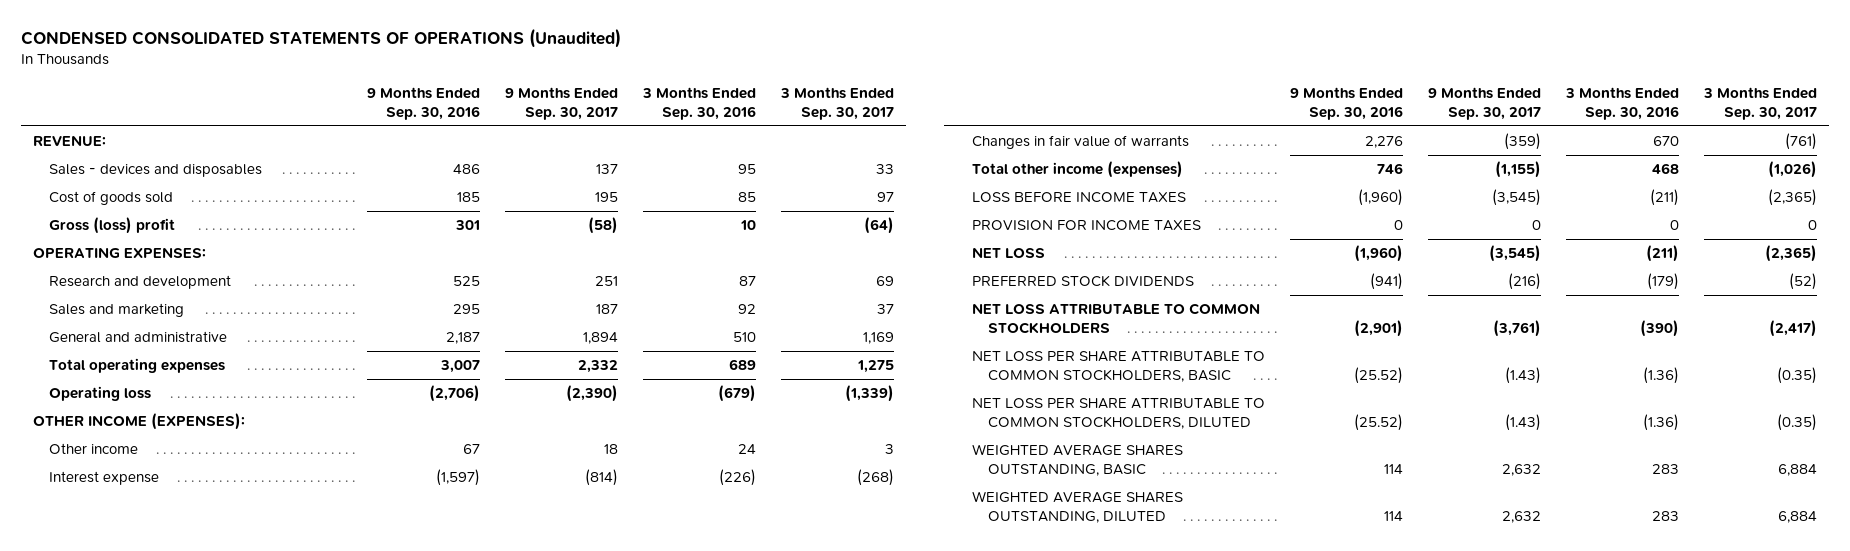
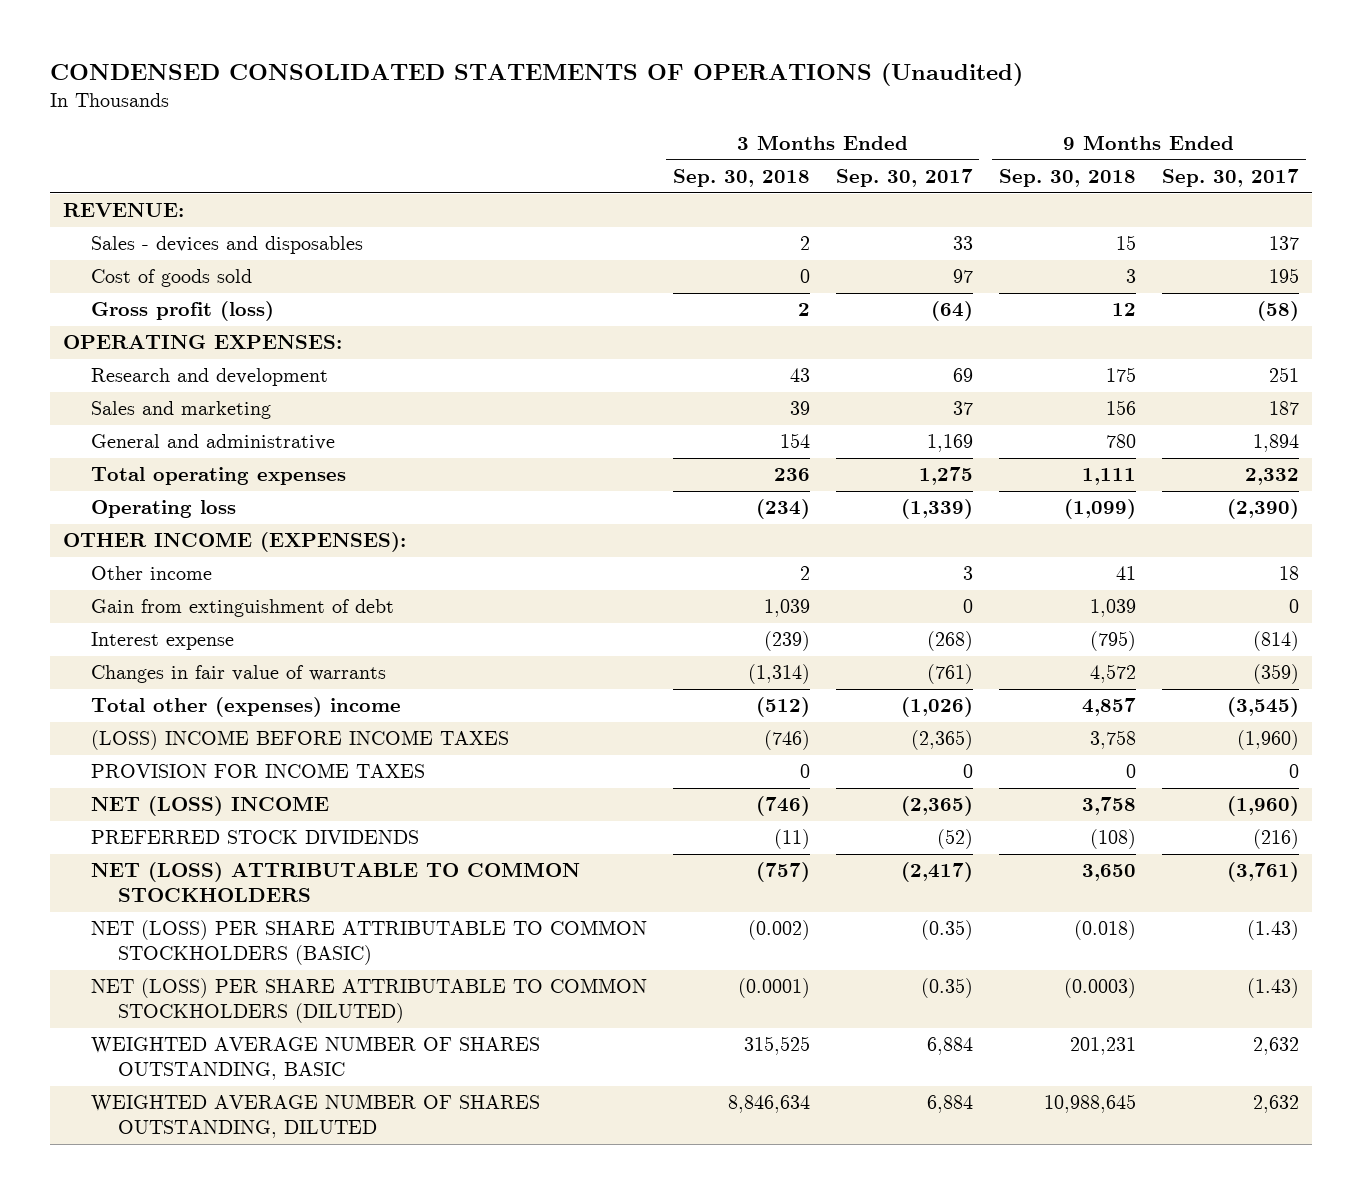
- | 9 Months Ended Sep. 30, 2016 | 9 Months Ended Sep. 30, 2017 | 3 Months Ended Sep. 30, 2016 | 3 Months Ended Sep. 30, 2017
+ | 3 Months Ended Sep. 30, 2018 | 3 Months Ended Sep. 30, 2017 | 9 Months Ended Sep. 30, 2018 | 9 Months Ended Sep. 30, 2017
- Gross (loss) profit | 301 | (58) | 10 | (64)
+ Gross profit (loss) | 2 | (64) | 12 | (58)
+ Gain from extinguishment of debt | 1,039 | 0 | 1,039 | 0
- Total other income (expenses) | 746 | (1,155) | 468 | (1,026)
- LOSS BEFORE INCOME TAXES | (1,960) | (3,545) | (211) | (2,365)
+ Total other (expenses) income | (512) | (1,026) | 4,857 | (3,545)
+ (LOSS) INCOME BEFORE INCOME TAXES | (746) | (2,365) | 3,758 | (1,960)
- NET LOSS | (1,960) | (3,545) | (211) | (2,365)
+ NET (LOSS) INCOME | (746) | (2,365) | 3,758 | (1,960)
- NET LOSS ATTRIBUTABLE TO COMMON STOCKHOLDERS | (2,901) | (3,761) | (390) | (2,417)
- NET LOSS PER SHARE ATTRIBUTABLE TO COMMON STOCKHOLDERS, BASIC | (25.52) | (1.43) | (1.36) | (0.35)
- NET LOSS PER SHARE ATTRIBUTABLE TO COMMON STOCKHOLDERS, DILUTED | (25.52) | (1.43) | (1.36) | (0.35)
- WEIGHTED AVERAGE SHARES OUTSTANDING, BASIC | 114 | 2,632 | 283 | 6,884
- WEIGHTED AVERAGE SHARES OUTSTANDING, DILUTED | 114 | 2,632 | 283 | 6,884
+ NET (LOSS) ATTRIBUTABLE TO COMMON STOCKHOLDERS | (757) | (2,417) | 3,650 | (3,761)
+ NET (LOSS) PER SHARE ATTRIBUTABLE TO COMMON STOCKHOLDERS (BASIC) | (0.002) | (0.35) | (0.018) | (1.43)
+ NET (LOSS) PER SHARE ATTRIBUTABLE TO COMMON STOCKHOLDERS (DILUTED) | (0.0001) | (0.35) | (0.0003) | (1.43)
+ WEIGHTED AVERAGE NUMBER OF SHARES OUTSTANDING, BASIC | 315,525 | 6,884 | 201,231 | 2,632
+ WEIGHTED AVERAGE NUMBER OF SHARES OUTSTANDING, DILUTED | 8,846,634 | 6,884 | 10,988,645 | 2,632

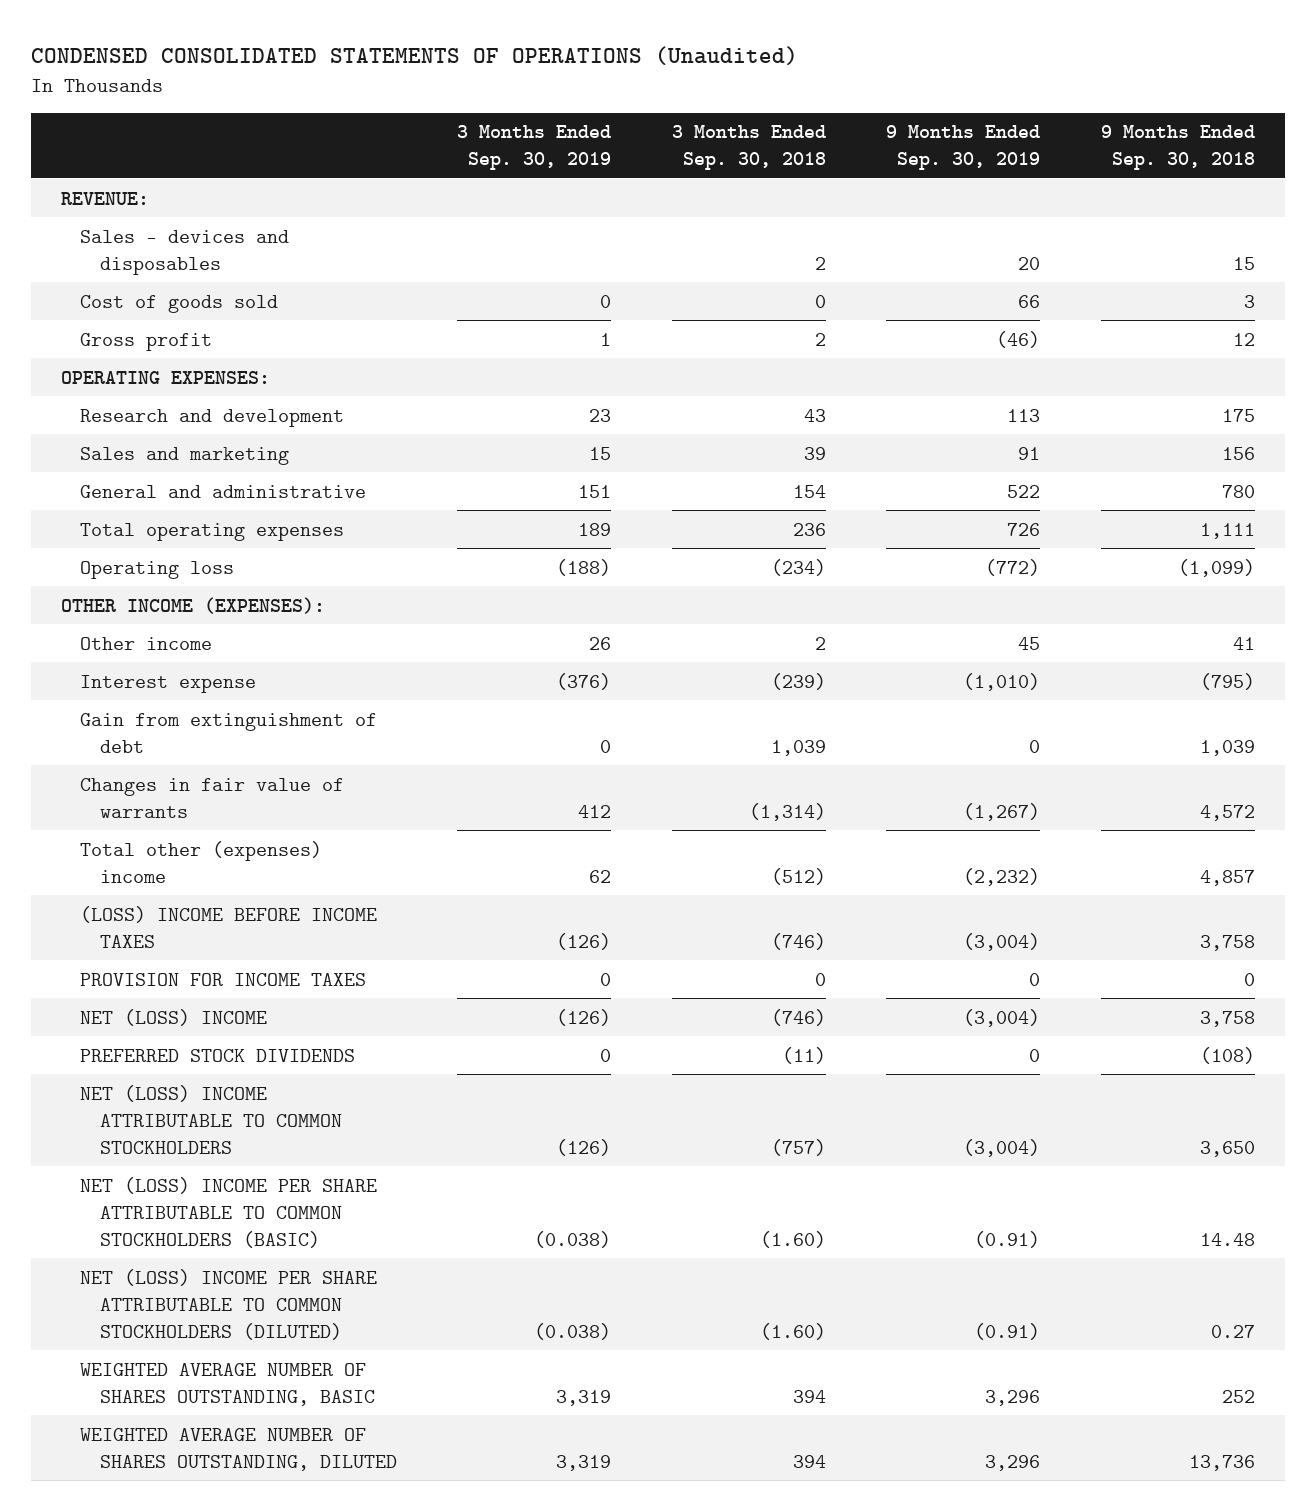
- | 3 Months Ended Sep. 30, 2018 | 3 Months Ended Sep. 30, 2017 | 9 Months Ended Sep. 30, 2018 | 9 Months Ended Sep. 30, 2017
+ | 3 Months Ended Sep. 30, 2019 | 3 Months Ended Sep. 30, 2018 | 9 Months Ended Sep. 30, 2019 | 9 Months Ended Sep. 30, 2018
- Gross profit (loss) | 2 | (64) | 12 | (58)
+ Gross profit | 1 | 2 | (46) | 12
moved down: Gain from extinguishment of debt | 0 | 1,039 | 0 | 1,039
- NET (LOSS) ATTRIBUTABLE TO COMMON STOCKHOLDERS | (757) | (2,417) | 3,650 | (3,761)
- NET (LOSS) PER SHARE ATTRIBUTABLE TO COMMON STOCKHOLDERS (BASIC) | (0.002) | (0.35) | (0.018) | (1.43)
- NET (LOSS) PER SHARE ATTRIBUTABLE TO COMMON STOCKHOLDERS (DILUTED) | (0.0001) | (0.35) | (0.0003) | (1.43)
- WEIGHTED AVERAGE NUMBER OF SHARES OUTSTANDING, BASIC | 315,525 | 6,884 | 201,231 | 2,632
- WEIGHTED AVERAGE NUMBER OF SHARES OUTSTANDING, DILUTED | 8,846,634 | 6,884 | 10,988,645 | 2,632
+ NET (LOSS) INCOME ATTRIBUTABLE TO COMMON STOCKHOLDERS | (126) | (757) | (3,004) | 3,650
+ NET (LOSS) INCOME PER SHARE ATTRIBUTABLE TO COMMON STOCKHOLDERS (BASIC) | (0.038) | (1.60) | (0.91) | 14.48
+ NET (LOSS) INCOME PER SHARE ATTRIBUTABLE TO COMMON STOCKHOLDERS (DILUTED) | (0.038) | (1.60) | (0.91) | 0.27
+ WEIGHTED AVERAGE NUMBER OF SHARES OUTSTANDING, BASIC | 3,319 | 394 | 3,296 | 252
+ WEIGHTED AVERAGE NUMBER OF SHARES OUTSTANDING, DILUTED | 3,319 | 394 | 3,296 | 13,736

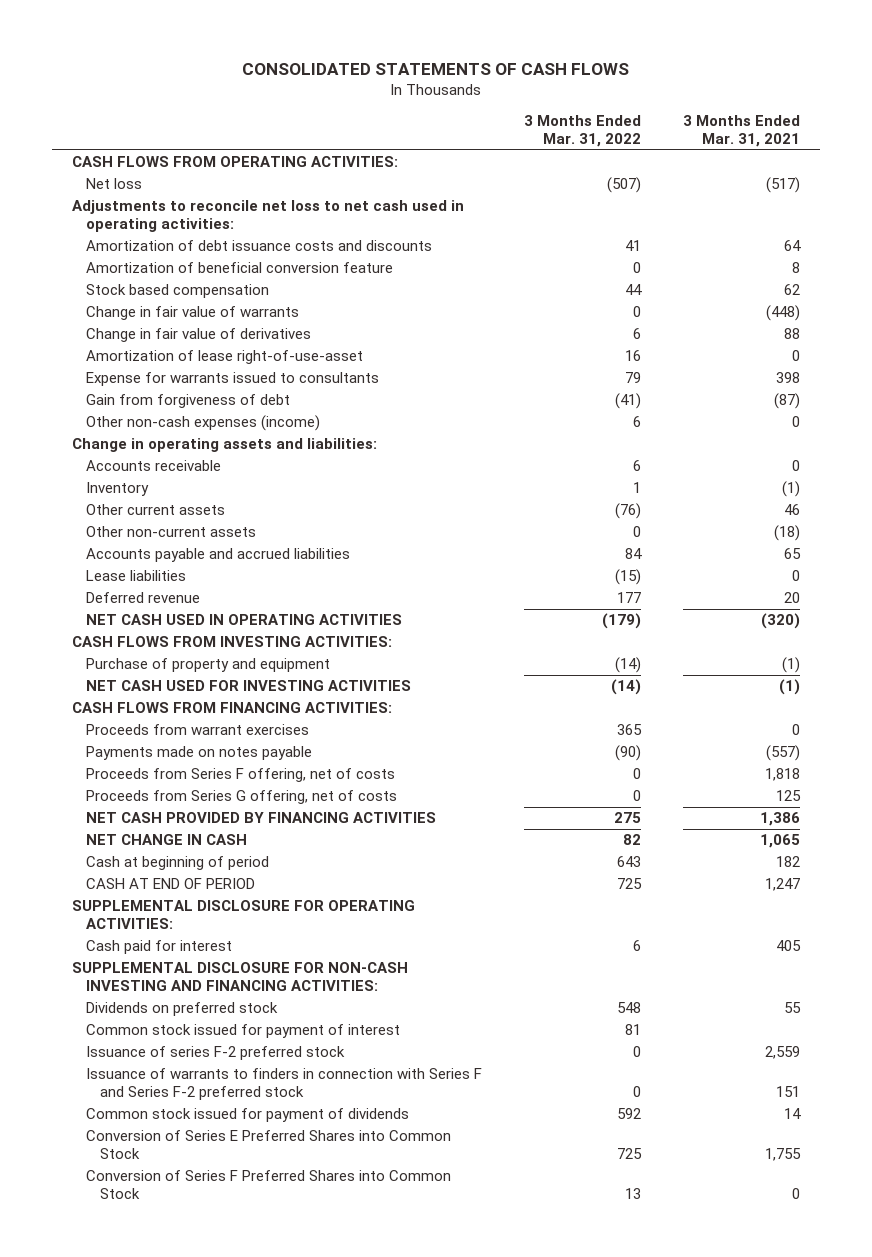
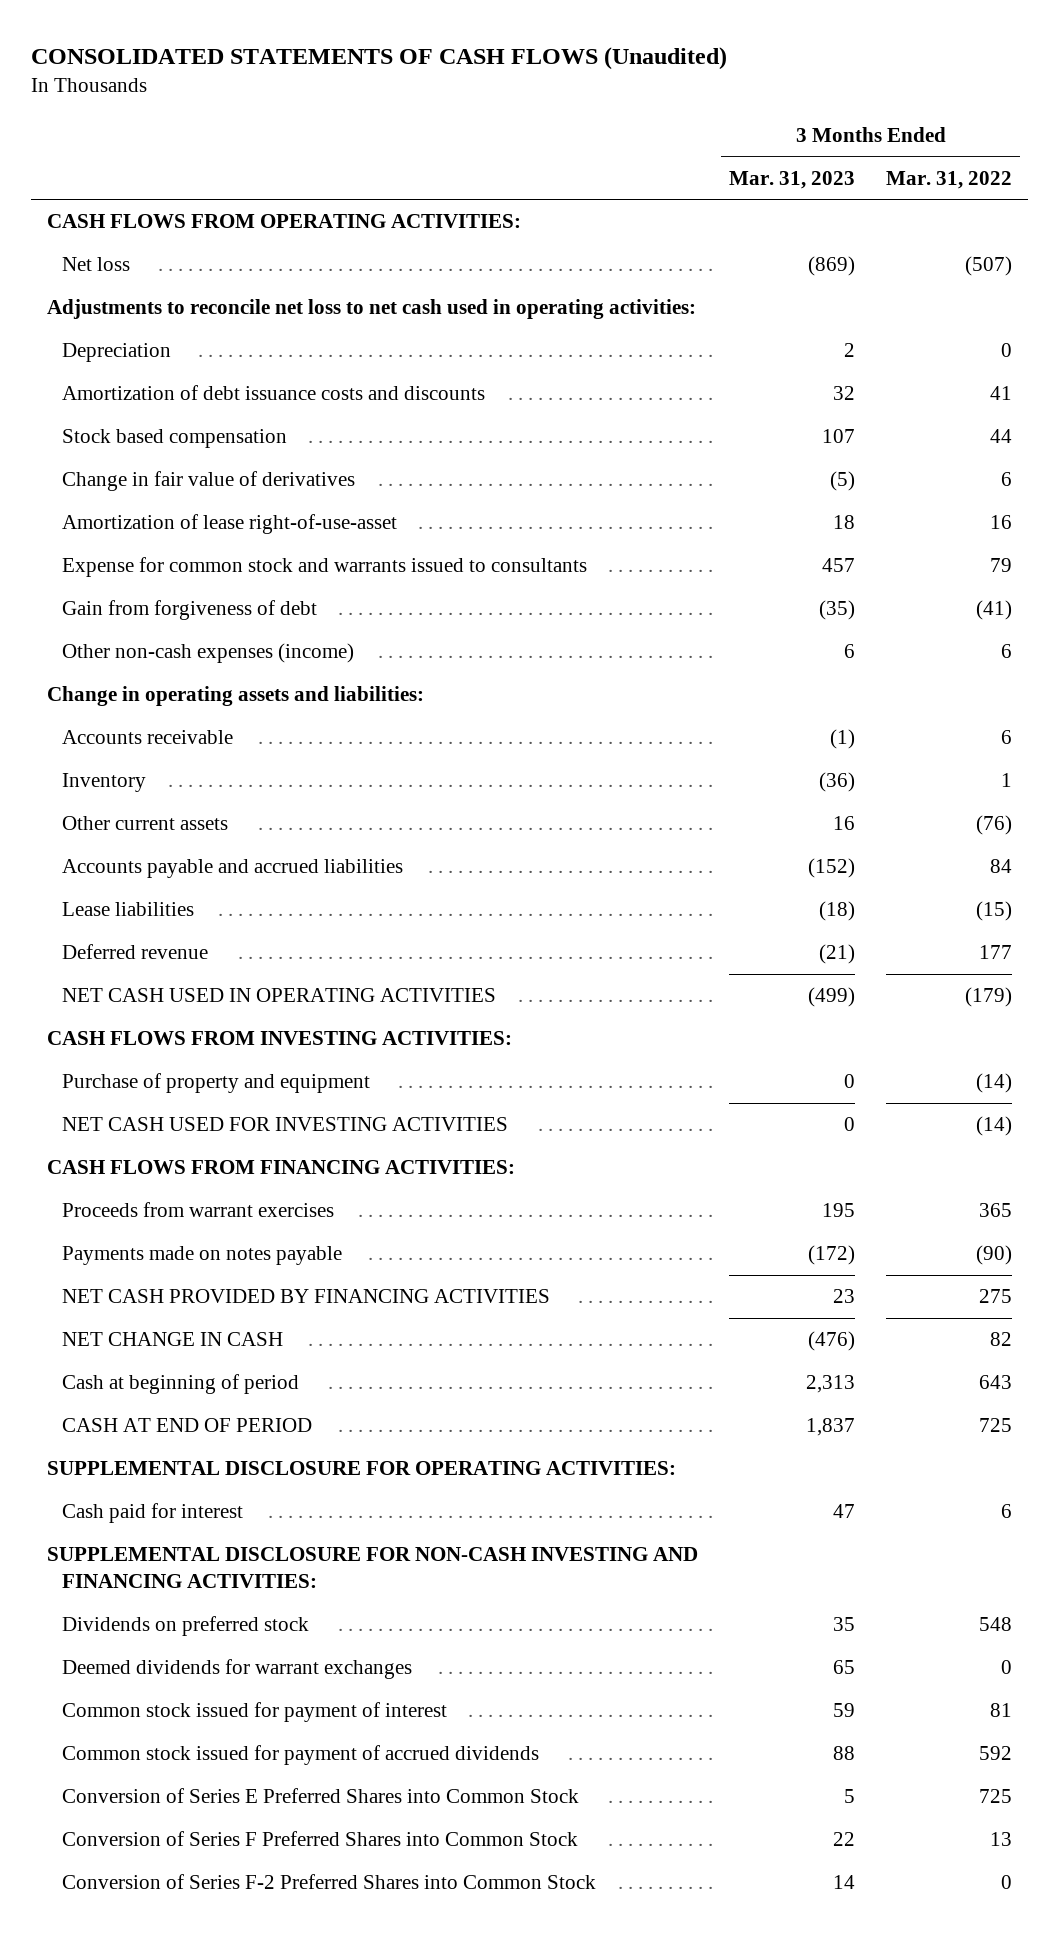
- CONSOLIDATED STATEMENTS OF CASH FLOWS
+ CONSOLIDATED STATEMENTS OF CASH FLOWS (Unaudited)
- | 3 Months Ended Mar. 31, 2022 | 3 Months Ended Mar. 31, 2021
+ | 3 Months Ended Mar. 31, 2023 | 3 Months Ended Mar. 31, 2022
+ Depreciation | 2 | 0
- Amortization of beneficial conversion feature | 0 | 8
- Change in fair value of warrants | 0 | (448)
- Expense for warrants issued to consultants | 79 | 398
+ Expense for common stock and warrants issued to consultants | 457 | 79
- Other non-current assets | 0 | (18)
- Proceeds from Series F offering, net of costs | 0 | 1,818
- Proceeds from Series G offering, net of costs | 0 | 125
+ Deemed dividends for warrant exchanges | 65 | 0
- Issuance of series F-2 preferred stock | 0 | 2,559
- Issuance of warrants to finders in connection with Series F and Series F-2 preferred stock | 0 | 151
- Common stock issued for payment of dividends | 592 | 14
+ Common stock issued for payment of accrued dividends | 88 | 592
+ Conversion of Series F-2 Preferred Shares into Common Stock | 14 | 0

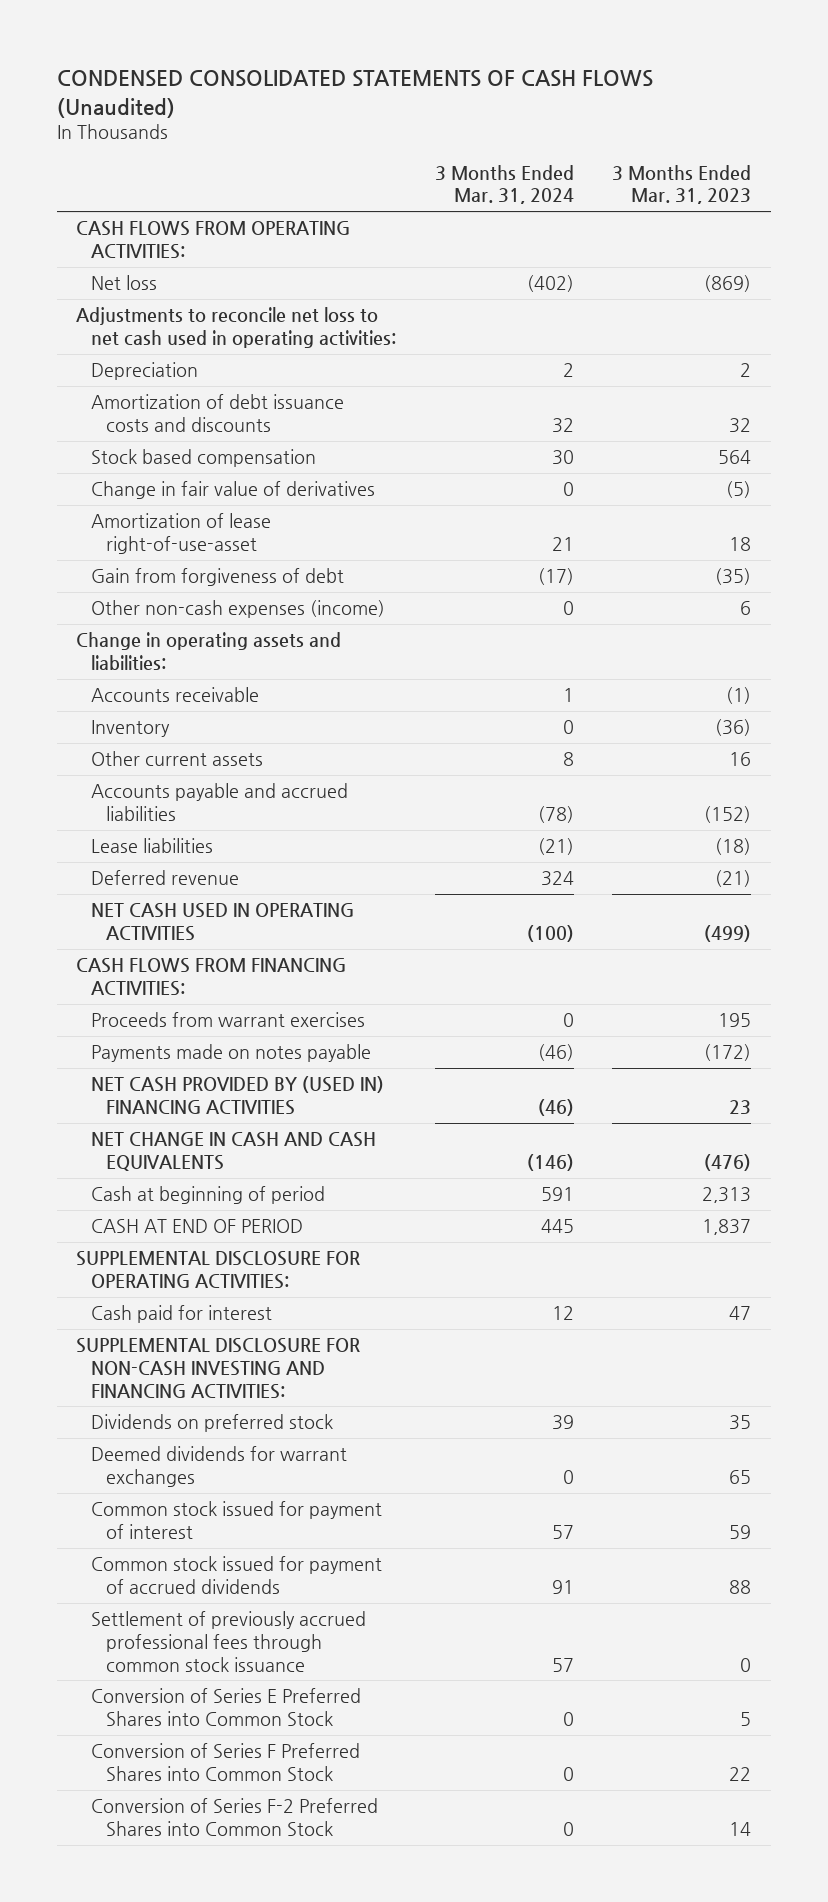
- CONSOLIDATED STATEMENTS OF CASH FLOWS (Unaudited)
+ CONDENSED CONSOLIDATED STATEMENTS OF CASH FLOWS (Unaudited)
- | 3 Months Ended Mar. 31, 2023 | 3 Months Ended Mar. 31, 2022
+ | 3 Months Ended Mar. 31, 2024 | 3 Months Ended Mar. 31, 2023
- Stock based compensation | 107 | 44
+ Stock based compensation | 30 | 564
- Expense for common stock and warrants issued to consultants | 457 | 79
- CASH FLOWS FROM INVESTING ACTIVITIES:
- Purchase of property and equipment | 0 | (14)
- NET CASH USED FOR INVESTING ACTIVITIES | 0 | (14)
- NET CASH PROVIDED BY FINANCING ACTIVITIES | 23 | 275
- NET CHANGE IN CASH | (476) | 82
+ NET CASH PROVIDED BY (USED IN) FINANCING ACTIVITIES | (46) | 23
+ NET CHANGE IN CASH AND CASH EQUIVALENTS | (146) | (476)
+ Settlement of previously accrued professional fees through common stock issuance | 57 | 0

